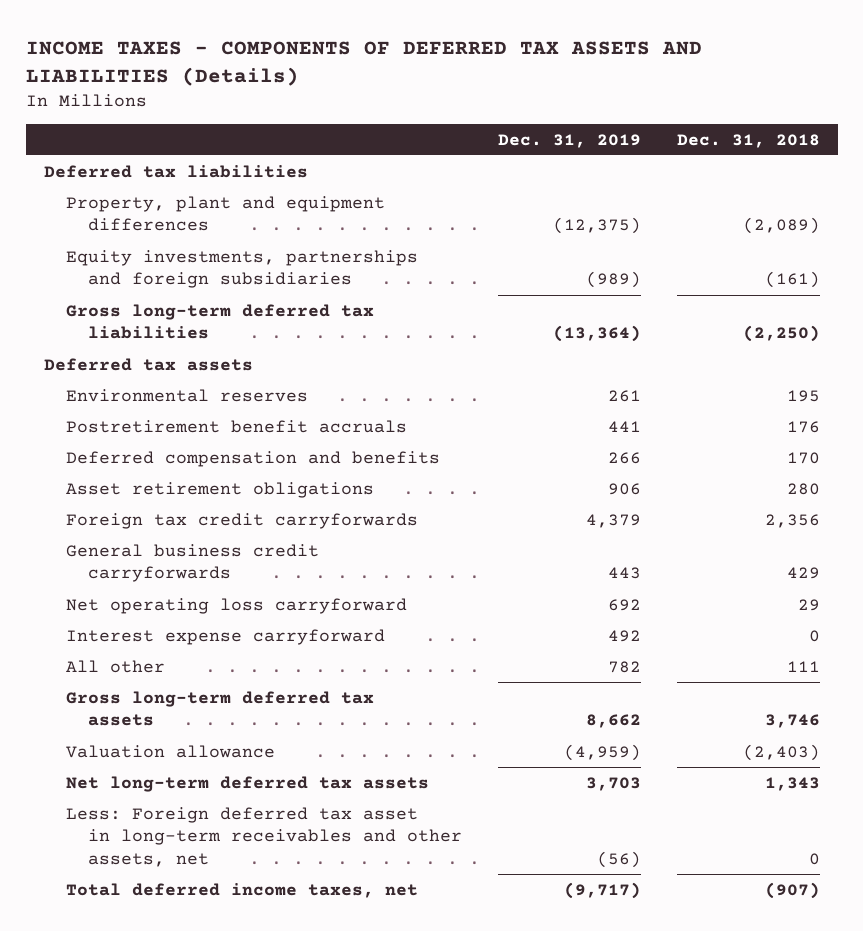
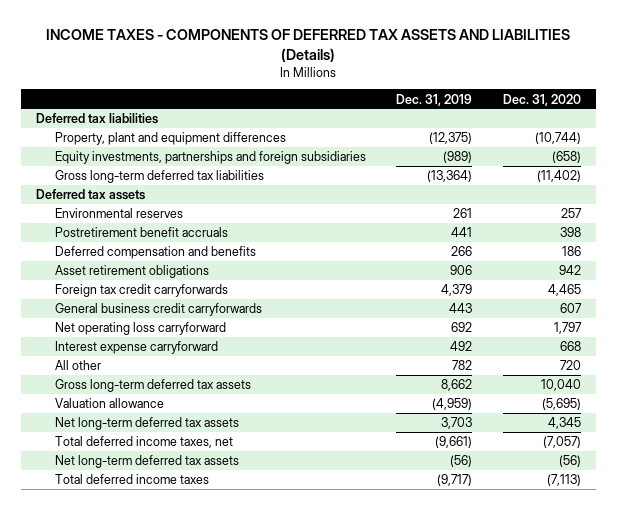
- | Dec. 31, 2019 | Dec. 31, 2018
+ | Dec. 31, 2019 | Dec. 31, 2020
- Less: Foreign deferred tax asset in long-term receivables and other assets, net | (56) | 0
- Total deferred income taxes, net | (9,717) | (907)
+ Total deferred income taxes, net | (9,661) | (7,057)
+ Net long-term deferred tax assets | (56) | (56)
+ Total deferred income taxes | (9,717) | (7,113)

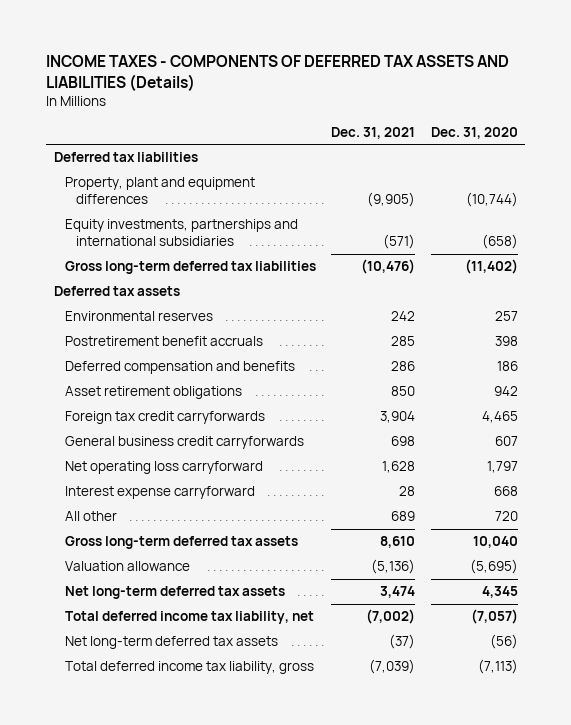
- | Dec. 31, 2019 | Dec. 31, 2020
+ | Dec. 31, 2021 | Dec. 31, 2020
- Equity investments, partnerships and foreign subsidiaries | (989) | (658)
+ Equity investments, partnerships and international subsidiaries | (571) | (658)
- Total deferred income taxes, net | (9,661) | (7,057)
+ Total deferred income tax liability, net | (7,002) | (7,057)
- Total deferred income taxes | (9,717) | (7,113)
+ Total deferred income tax liability, gross | (7,039) | (7,113)

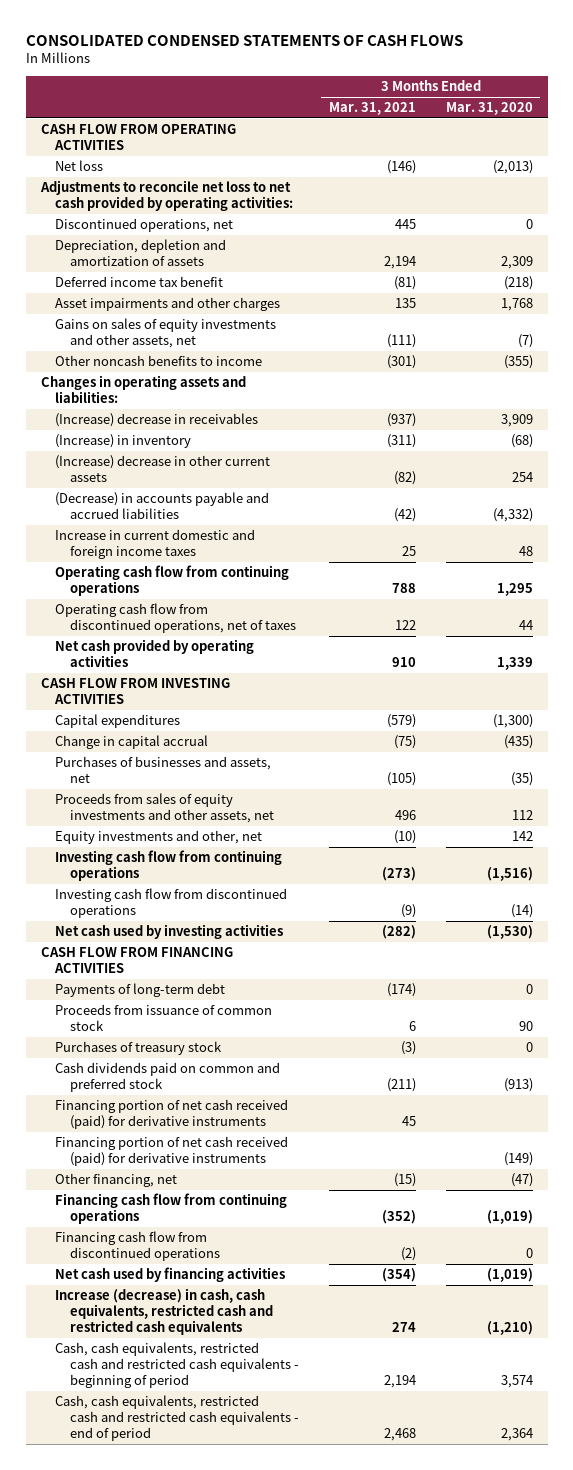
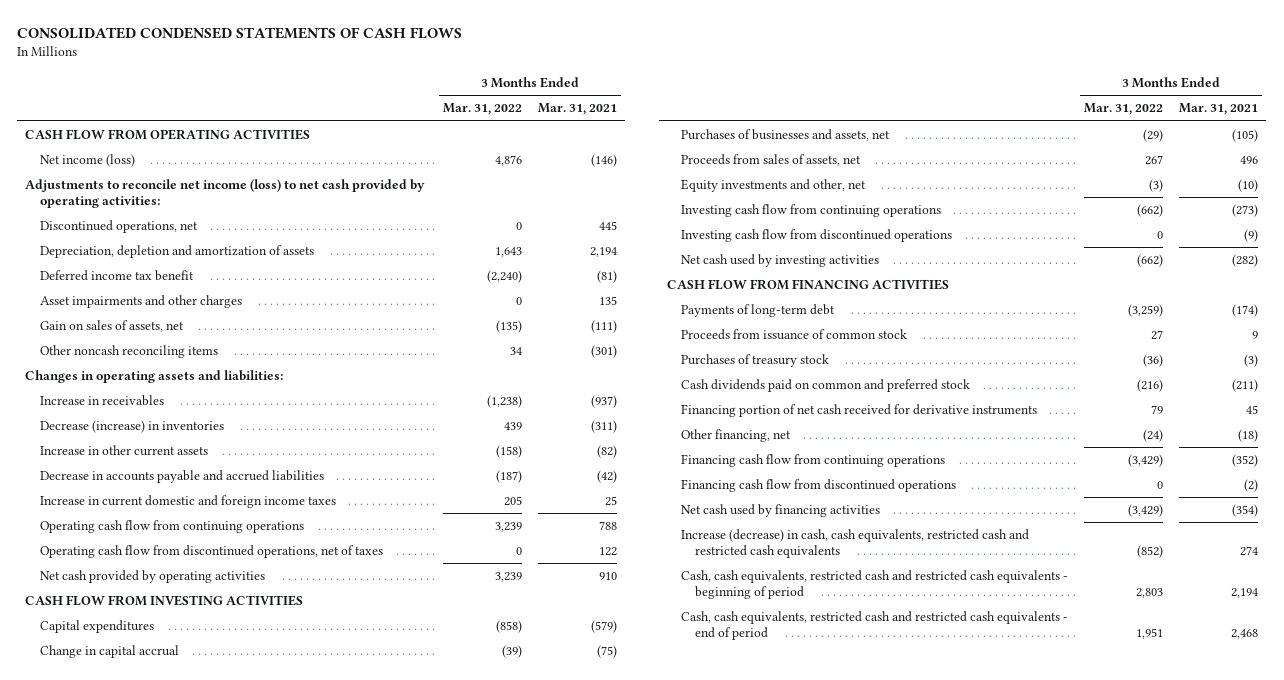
- | 3 Months Ended Mar. 31, 2021 | 3 Months Ended Mar. 31, 2020
+ | 3 Months Ended Mar. 31, 2022 | 3 Months Ended Mar. 31, 2021
- Net loss | (146) | (2,013)
- Adjustments to reconcile net loss to net cash provided by operating activities:
+ Net income (loss) | 4,876 | (146)
+ Adjustments to reconcile net income (loss) to net cash provided by operating activities:
- Gains on sales of equity investments and other assets, net | (111) | (7)
- Other noncash benefits to income | (301) | (355)
+ Gain on sales of assets, net | (135) | (111)
+ Other noncash reconciling items | 34 | (301)
- (Increase) decrease in receivables | (937) | 3,909
- (Increase) in inventory | (311) | (68)
- (Increase) decrease in other current assets | (82) | 254
- (Decrease) in accounts payable and accrued liabilities | (42) | (4,332)
+ Increase in receivables | (1,238) | (937)
+ Decrease (increase) in inventories | 439 | (311)
+ Increase in other current assets | (158) | (82)
+ Decrease in accounts payable and accrued liabilities | (187) | (42)
- Proceeds from sales of equity investments and other assets, net | 496 | 112
+ Proceeds from sales of assets, net | 267 | 496
- Proceeds from issuance of common stock | 6 | 90
+ Proceeds from issuance of common stock | 27 | 9
- Financing portion of net cash received (paid) for derivative instruments | 45 |
- Financing portion of net cash received (paid) for derivative instruments | | (149)
- Other financing, net | (15) | (47)
+ Financing portion of net cash received for derivative instruments | 79 | 45
+ Other financing, net | (24) | (18)

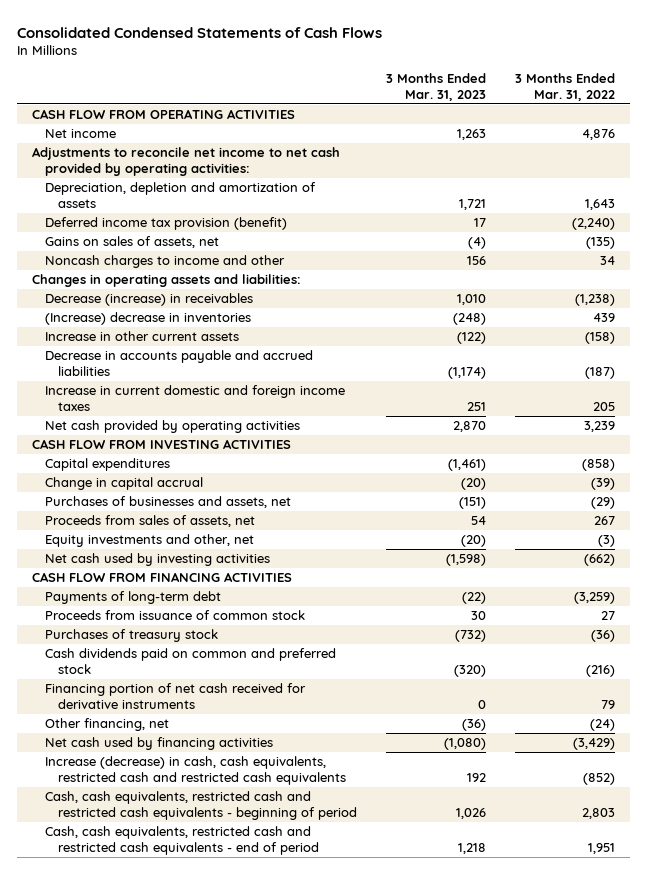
- CONSOLIDATED CONDENSED STATEMENTS OF CASH FLOWS
+ Consolidated Condensed Statements of Cash Flows
- | 3 Months Ended Mar. 31, 2022 | 3 Months Ended Mar. 31, 2021
+ | 3 Months Ended Mar. 31, 2023 | 3 Months Ended Mar. 31, 2022
- Net income (loss) | 4,876 | (146)
- Adjustments to reconcile net income (loss) to net cash provided by operating activities:
- Discontinued operations, net | 0 | 445
+ Net income | 1,263 | 4,876
+ Adjustments to reconcile net income to net cash provided by operating activities:
- Deferred income tax benefit | (2,240) | (81)
- Asset impairments and other charges | 0 | 135
- Gain on sales of assets, net | (135) | (111)
- Other noncash reconciling items | 34 | (301)
+ Deferred income tax provision (benefit) | 17 | (2,240)
+ Gains on sales of assets, net | (4) | (135)
+ Noncash charges to income and other | 156 | 34
- Increase in receivables | (1,238) | (937)
- Decrease (increase) in inventories | 439 | (311)
+ Decrease (increase) in receivables | 1,010 | (1,238)
+ (Increase) decrease in inventories | (248) | 439
- Operating cash flow from continuing operations | 3,239 | 788
- Operating cash flow from discontinued operations, net of taxes | 0 | 122
- Investing cash flow from continuing operations | (662) | (273)
- Investing cash flow from discontinued operations | 0 | (9)
- Financing cash flow from continuing operations | (3,429) | (352)
- Financing cash flow from discontinued operations | 0 | (2)

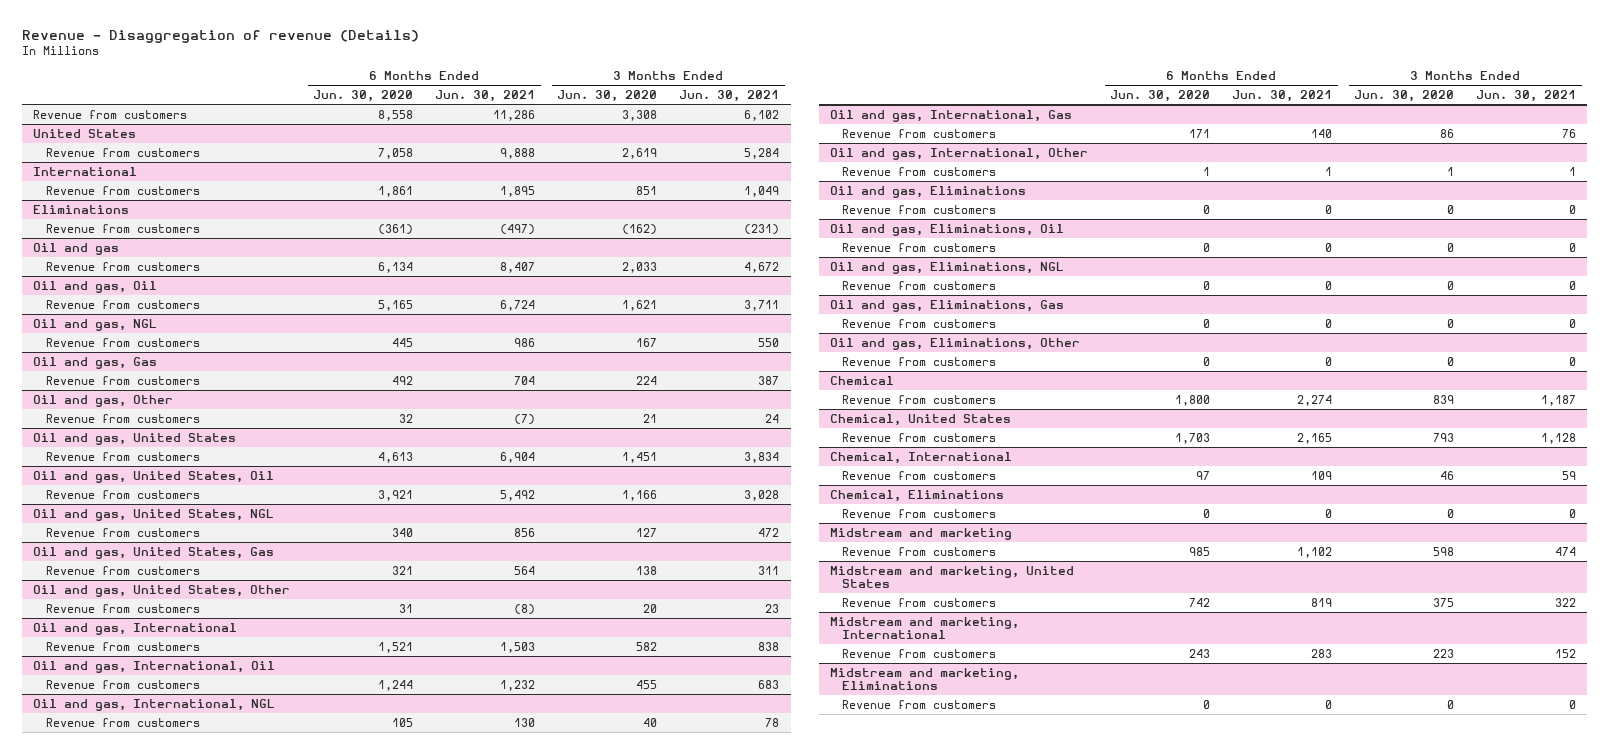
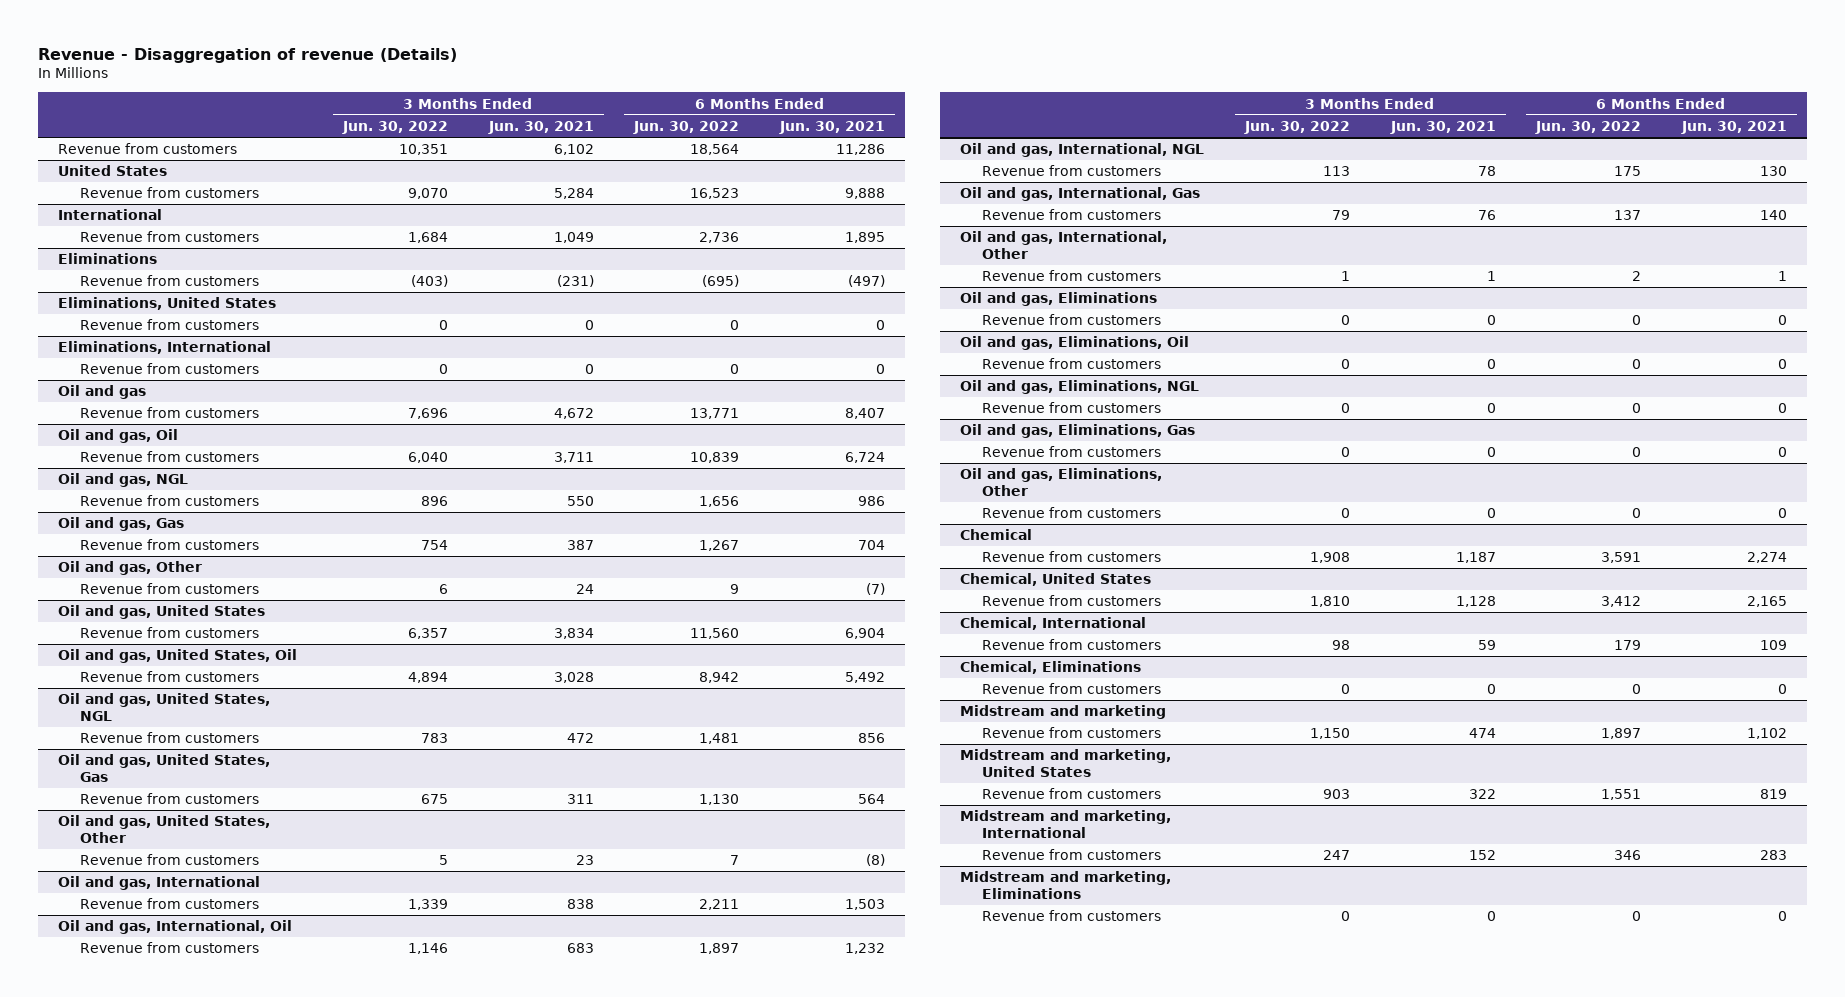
- | 6 Months Ended Jun. 30, 2020 | 6 Months Ended Jun. 30, 2021 | 3 Months Ended Jun. 30, 2020 | 3 Months Ended Jun. 30, 2021
+ | 3 Months Ended Jun. 30, 2022 | 3 Months Ended Jun. 30, 2021 | 6 Months Ended Jun. 30, 2022 | 6 Months Ended Jun. 30, 2021
+ Eliminations, United States
+ Revenue from customers | 0 | 0 | 0 | 0
+ Eliminations, International
+ Revenue from customers | 0 | 0 | 0 | 0

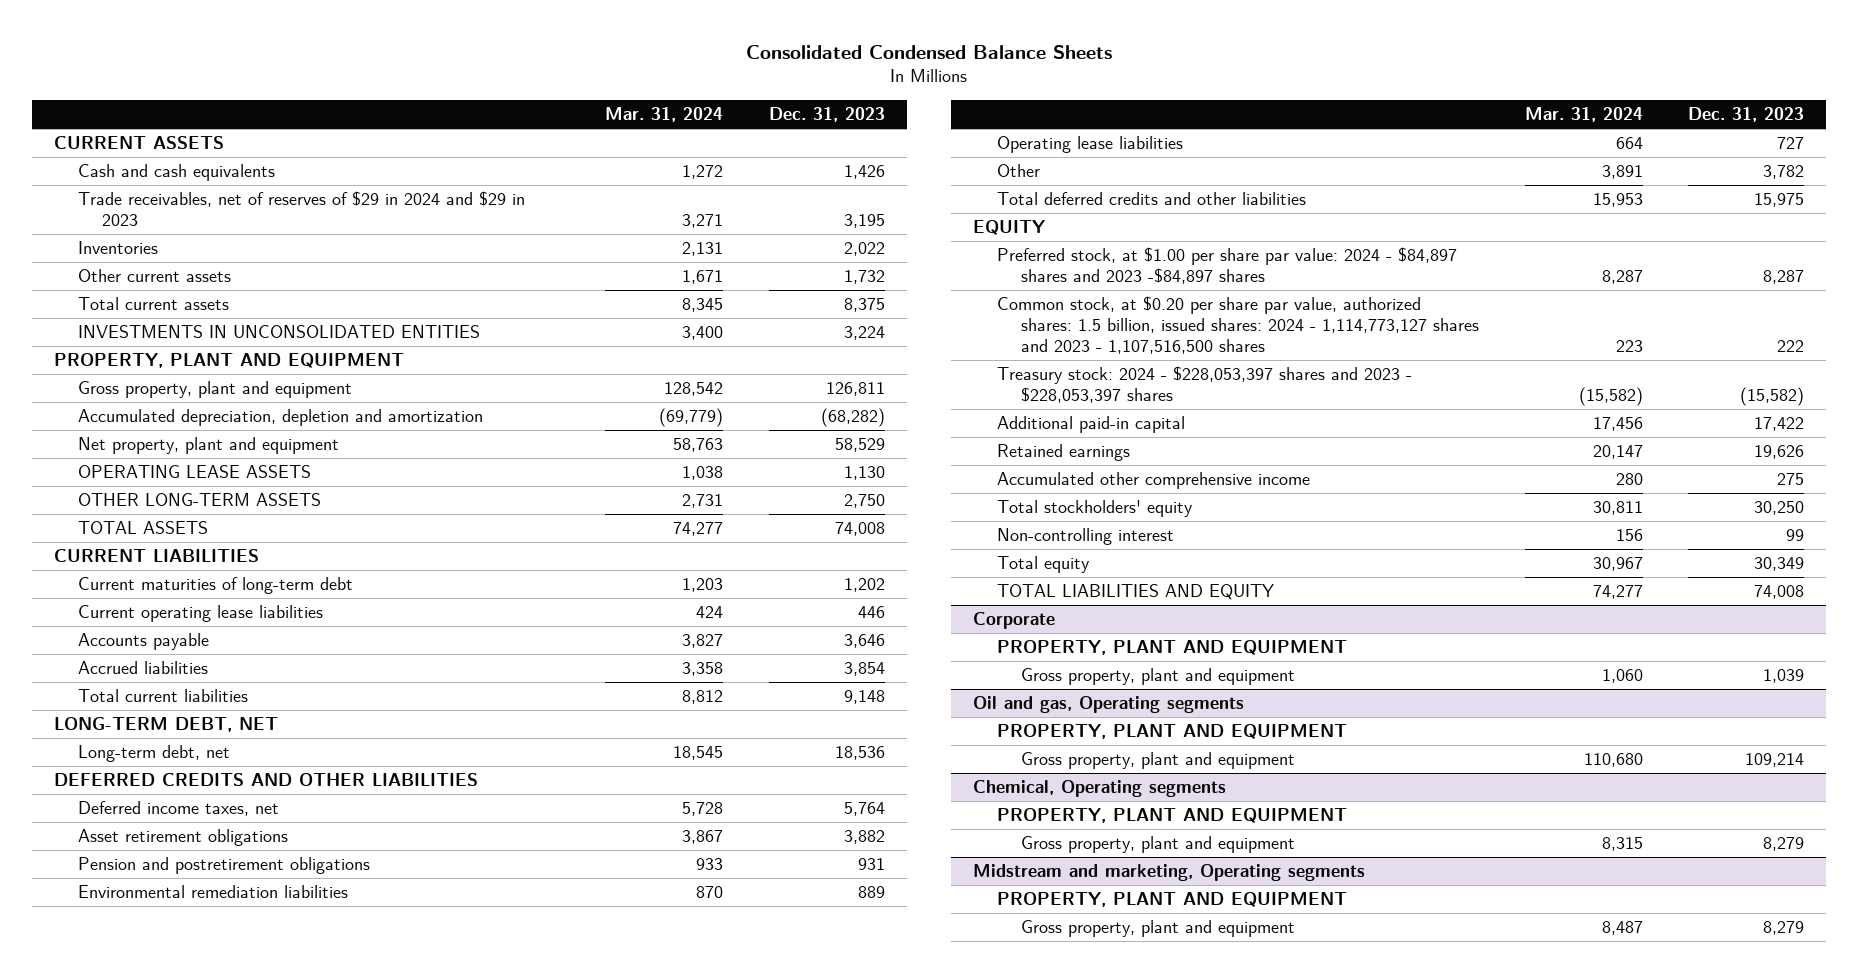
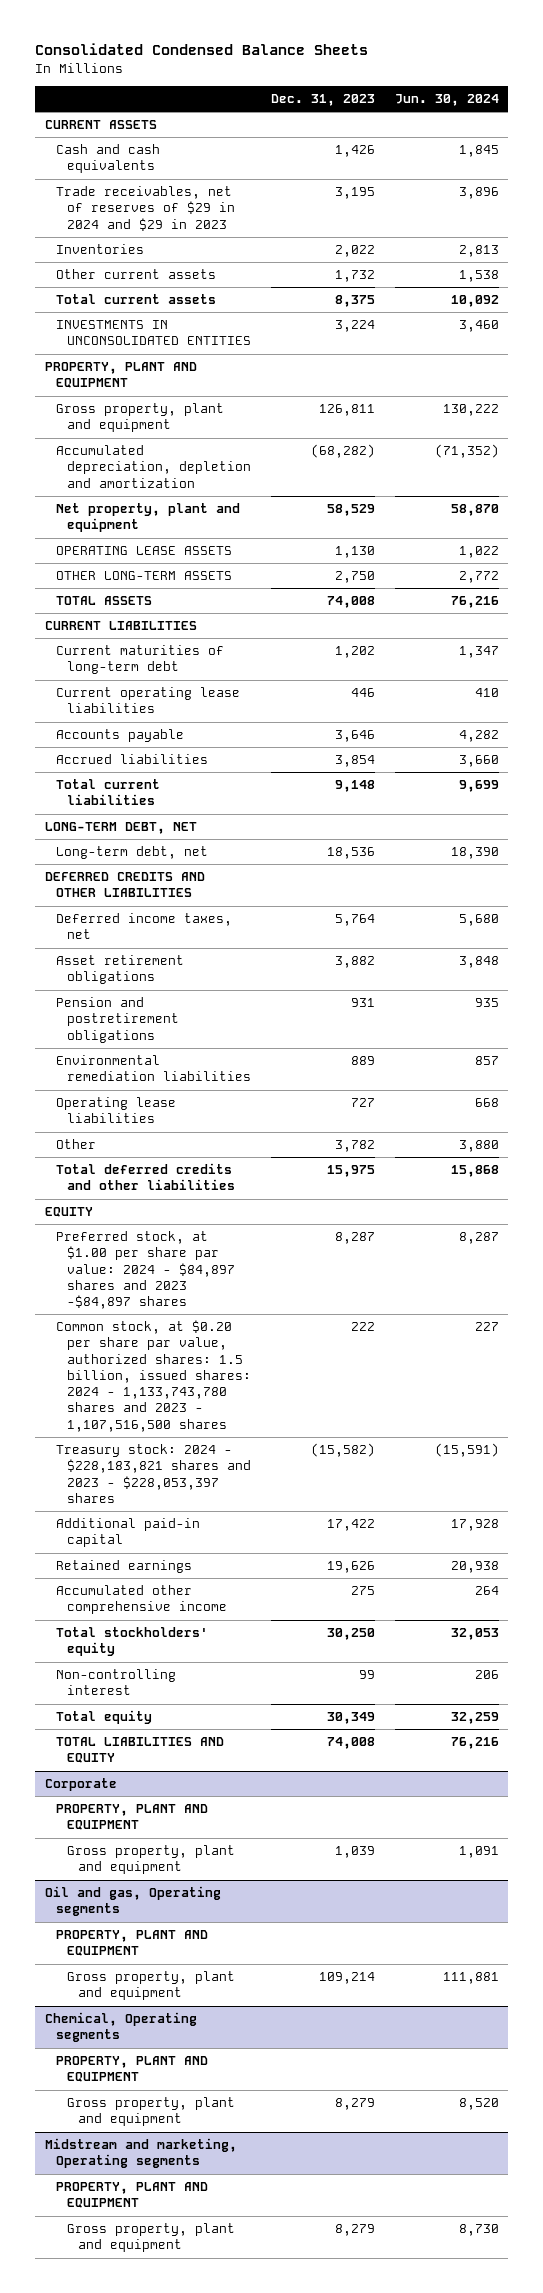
- | Mar. 31, 2024 | Dec. 31, 2023
+ | Dec. 31, 2023 | Jun. 30, 2024
- Common stock, at $0.20 per share par value, authorized shares: 1.5 billion, issued shares: 2024 - 1,114,773,127 shares and 2023 - 1,107,516,500 shares | 223 | 222
- Treasury stock: 2024 - $228,053,397 shares and 2023 - $228,053,397 shares | (15,582) | (15,582)
+ Common stock, at $0.20 per share par value, authorized shares: 1.5 billion, issued shares: 2024 - 1,133,743,780 shares and 2023 - 1,107,516,500 shares | 222 | 227
+ Treasury stock: 2024 - $228,183,821 shares and 2023 - $228,053,397 shares | (15,582) | (15,591)

